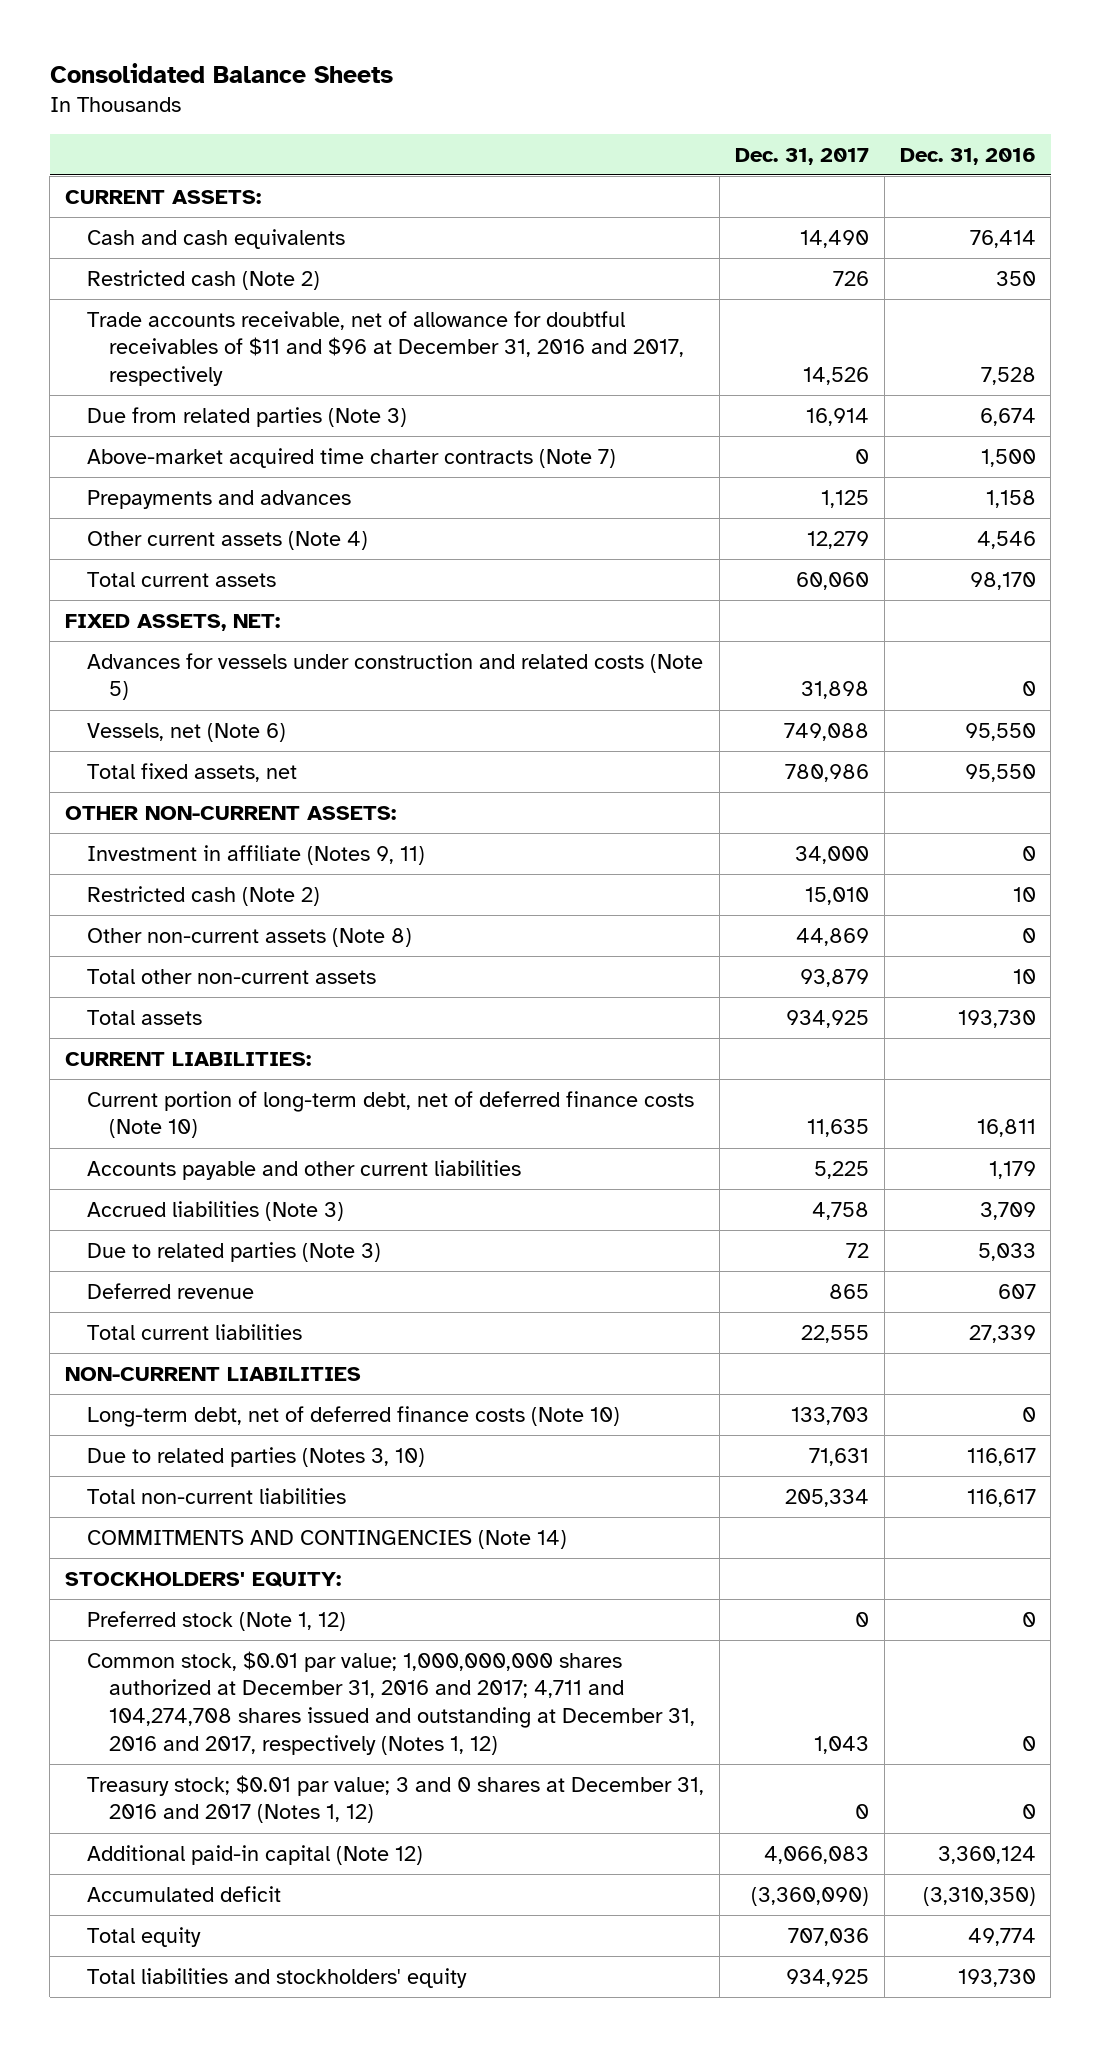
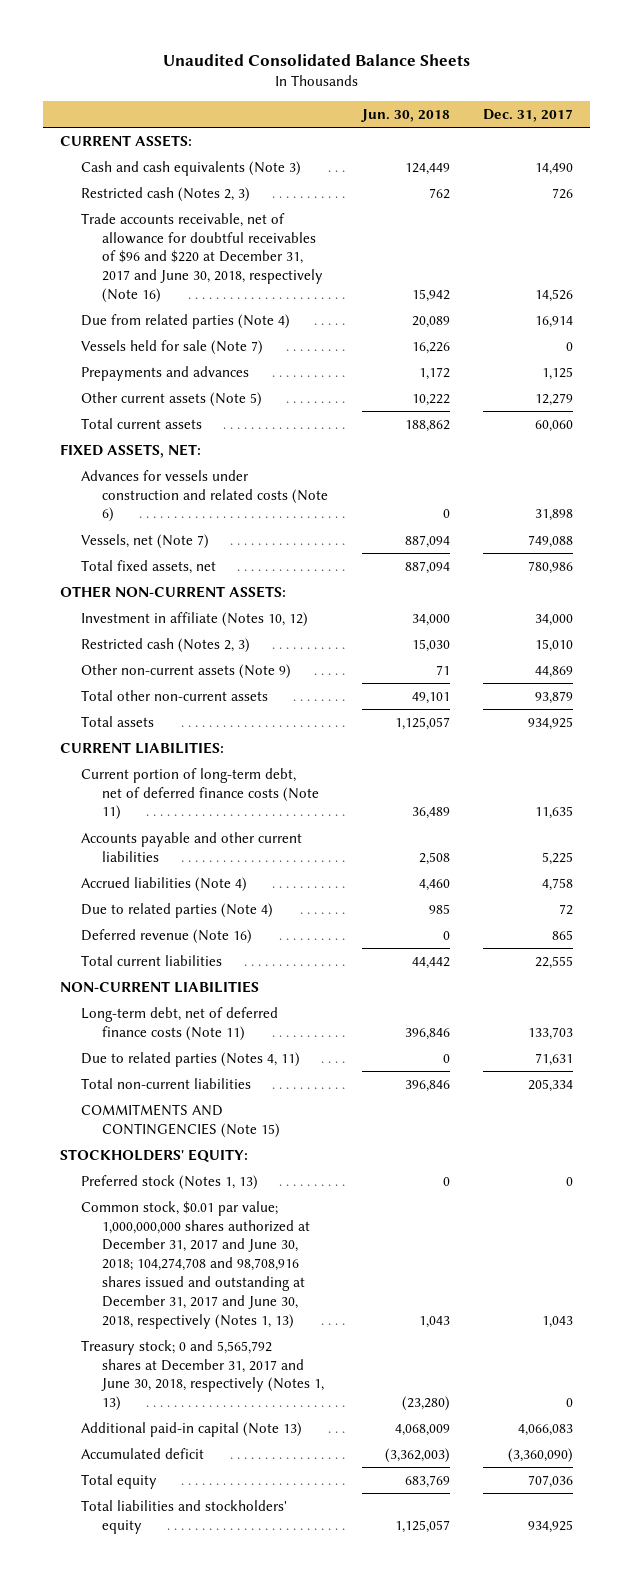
- Consolidated Balance Sheets
+ Unaudited Consolidated Balance Sheets
- | Dec. 31, 2017 | Dec. 31, 2016
+ | Jun. 30, 2018 | Dec. 31, 2017
- Cash and cash equivalents | 14,490 | 76,414
- Restricted cash (Note 2) | 726 | 350
- Trade accounts receivable, net of allowance for doubtful receivables of $11 and $96 at December 31, 2016 and 2017, respectively | 14,526 | 7,528
- Due from related parties (Note 3) | 16,914 | 6,674
- Above-market acquired time charter contracts (Note 7) | 0 | 1,500
+ Cash and cash equivalents (Note 3) | 124,449 | 14,490
+ Restricted cash (Notes 2, 3) | 762 | 726
+ Trade accounts receivable, net of allowance for doubtful receivables of $96 and $220 at December 31, 2017 and June 30, 2018, respectively (Note 16) | 15,942 | 14,526
+ Due from related parties (Note 4) | 20,089 | 16,914
+ Vessels held for sale (Note 7) | 16,226 | 0
- Other current assets (Note 4) | 12,279 | 4,546
+ Other current assets (Note 5) | 10,222 | 12,279
- Advances for vessels under construction and related costs (Note 5) | 31,898 | 0
- Vessels, net (Note 6) | 749,088 | 95,550
+ Advances for vessels under construction and related costs (Note 6) | 0 | 31,898
+ Vessels, net (Note 7) | 887,094 | 749,088
- Investment in affiliate (Notes 9, 11) | 34,000 | 0
- Restricted cash (Note 2) | 15,010 | 10
- Other non-current assets (Note 8) | 44,869 | 0
+ Investment in affiliate (Notes 10, 12) | 34,000 | 34,000
+ Restricted cash (Notes 2, 3) | 15,030 | 15,010
+ Other non-current assets (Note 9) | 71 | 44,869
- Current portion of long-term debt, net of deferred finance costs (Note 10) | 11,635 | 16,811
+ Current portion of long-term debt, net of deferred finance costs (Note 11) | 36,489 | 11,635
- Accrued liabilities (Note 3) | 4,758 | 3,709
- Due to related parties (Note 3) | 72 | 5,033
- Deferred revenue | 865 | 607
+ Accrued liabilities (Note 4) | 4,460 | 4,758
+ Due to related parties (Note 4) | 985 | 72
+ Deferred revenue (Note 16) | 0 | 865
- Long-term debt, net of deferred finance costs (Note 10) | 133,703 | 0
- Due to related parties (Notes 3, 10) | 71,631 | 116,617
+ Long-term debt, net of deferred finance costs (Note 11) | 396,846 | 133,703
+ Due to related parties (Notes 4, 11) | 0 | 71,631
- COMMITMENTS AND CONTINGENCIES (Note 14)
+ COMMITMENTS AND CONTINGENCIES (Note 15)
- Preferred stock (Note 1, 12) | 0 | 0
- Common stock, $0.01 par value; 1,000,000,000 shares authorized at December 31, 2016 and 2017; 4,711 and 104,274,708 shares issued and outstanding at December 31, 2016 and 2017, respectively (Notes 1, 12) | 1,043 | 0
- Treasury stock; $0.01 par value; 3 and 0 shares at December 31, 2016 and 2017 (Notes 1, 12) | 0 | 0
- Additional paid-in capital (Note 12) | 4,066,083 | 3,360,124
+ Preferred stock (Notes 1, 13) | 0 | 0
+ Common stock, $0.01 par value; 1,000,000,000 shares authorized at December 31, 2017 and June 30, 2018; 104,274,708 and 98,708,916 shares issued and outstanding at December 31, 2017 and June 30, 2018, respectively (Notes 1, 13) | 1,043 | 1,043
+ Treasury stock; 0 and 5,565,792 shares at December 31, 2017 and June 30, 2018, respectively (Notes 1, 13) | (23,280) | 0
+ Additional paid-in capital (Note 13) | 4,068,009 | 4,066,083

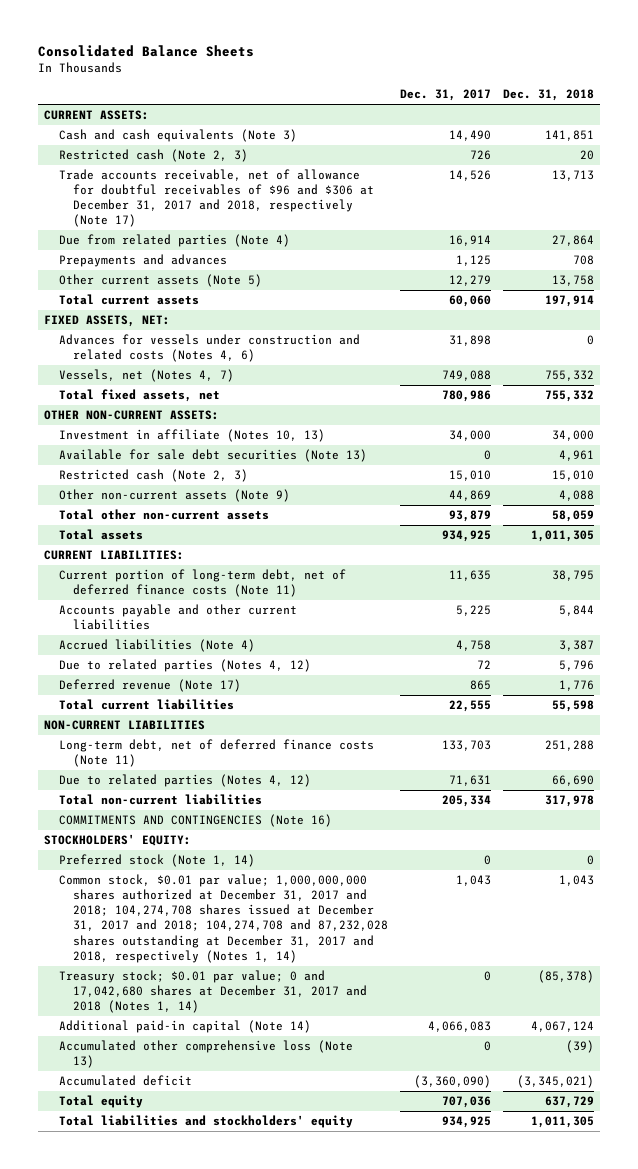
- Unaudited Consolidated Balance Sheets
+ Consolidated Balance Sheets
- | Jun. 30, 2018 | Dec. 31, 2017
+ | Dec. 31, 2017 | Dec. 31, 2018
- Restricted cash (Notes 2, 3) | 762 | 726
- Trade accounts receivable, net of allowance for doubtful receivables of $96 and $220 at December 31, 2017 and June 30, 2018, respectively (Note 16) | 15,942 | 14,526
+ Restricted cash (Note 2, 3) | 726 | 20
+ Trade accounts receivable, net of allowance for doubtful receivables of $96 and $306 at December 31, 2017 and 2018, respectively (Note 17) | 14,526 | 13,713
- Vessels held for sale (Note 7) | 16,226 | 0
- Advances for vessels under construction and related costs (Note 6) | 0 | 31,898
- Vessels, net (Note 7) | 887,094 | 749,088
+ Advances for vessels under construction and related costs (Notes 4, 6) | 31,898 | 0
+ Vessels, net (Notes 4, 7) | 749,088 | 755,332
- Investment in affiliate (Notes 10, 12) | 34,000 | 34,000
- Restricted cash (Notes 2, 3) | 15,030 | 15,010
+ Investment in affiliate (Notes 10, 13) | 34,000 | 34,000
+ Available for sale debt securities (Note 13) | 0 | 4,961
+ Restricted cash (Note 2, 3) | 15,010 | 15,010
- Due to related parties (Note 4) | 985 | 72
- Deferred revenue (Note 16) | 0 | 865
+ Due to related parties (Notes 4, 12) | 72 | 5,796
+ Deferred revenue (Note 17) | 865 | 1,776
- Due to related parties (Notes 4, 11) | 0 | 71,631
+ Due to related parties (Notes 4, 12) | 71,631 | 66,690
- COMMITMENTS AND CONTINGENCIES (Note 15)
+ COMMITMENTS AND CONTINGENCIES (Note 16)
- Preferred stock (Notes 1, 13) | 0 | 0
- Common stock, $0.01 par value; 1,000,000,000 shares authorized at December 31, 2017 and June 30, 2018; 104,274,708 and 98,708,916 shares issued and outstanding at December 31, 2017 and June 30, 2018, respectively (Notes 1, 13) | 1,043 | 1,043
- Treasury stock; 0 and 5,565,792 shares at December 31, 2017 and June 30, 2018, respectively (Notes 1, 13) | (23,280) | 0
- Additional paid-in capital (Note 13) | 4,068,009 | 4,066,083
+ Preferred stock (Note 1, 14) | 0 | 0
+ Common stock, $0.01 par value; 1,000,000,000 shares authorized at December 31, 2017 and 2018; 104,274,708 shares issued at December 31, 2017 and 2018; 104,274,708 and 87,232,028 shares outstanding at December 31, 2017 and 2018, respectively (Notes 1, 14) | 1,043 | 1,043
+ Treasury stock; $0.01 par value; 0 and 17,042,680 shares at December 31, 2017 and 2018 (Notes 1, 14) | 0 | (85,378)
+ Additional paid-in capital (Note 14) | 4,066,083 | 4,067,124
+ Accumulated other comprehensive loss (Note 13) | 0 | (39)

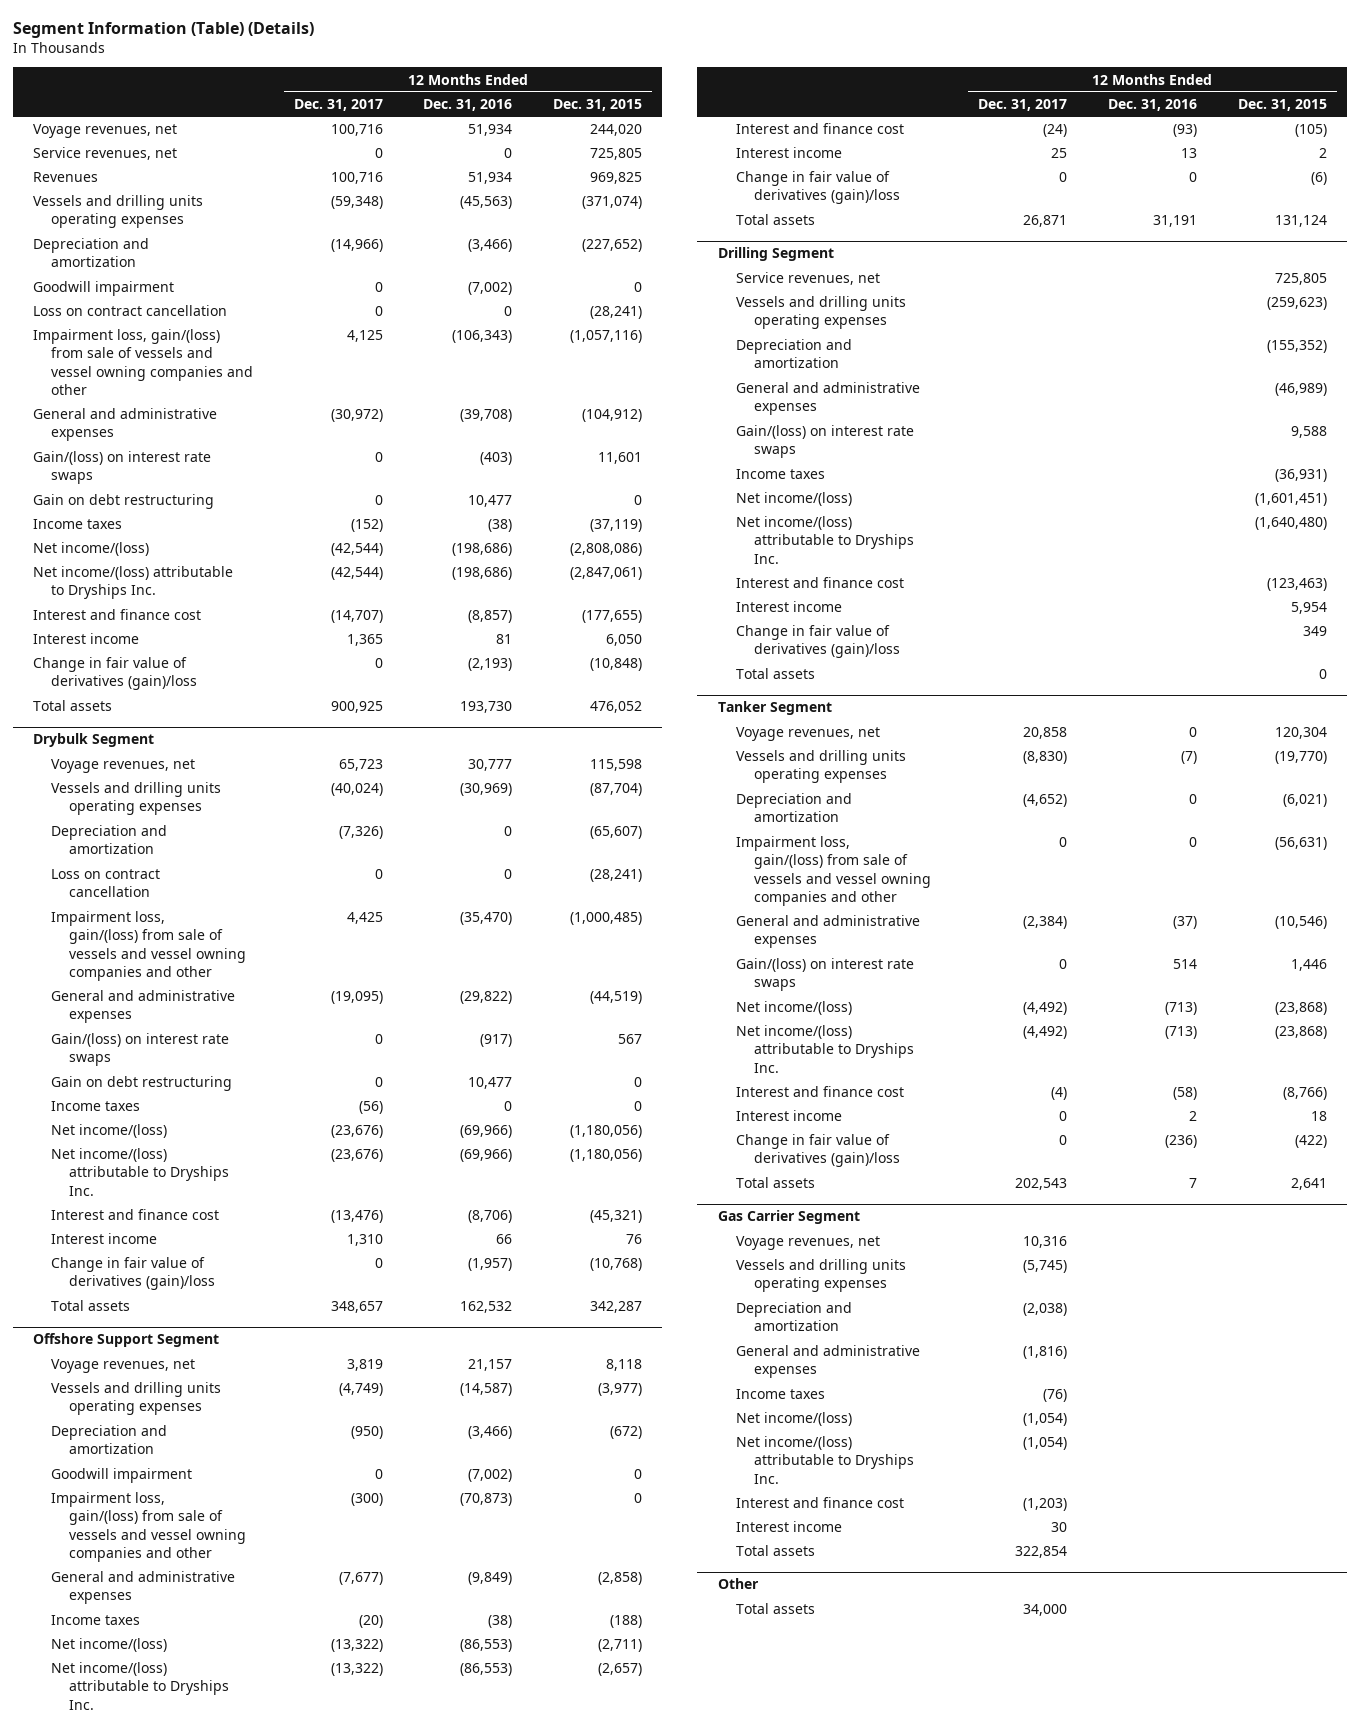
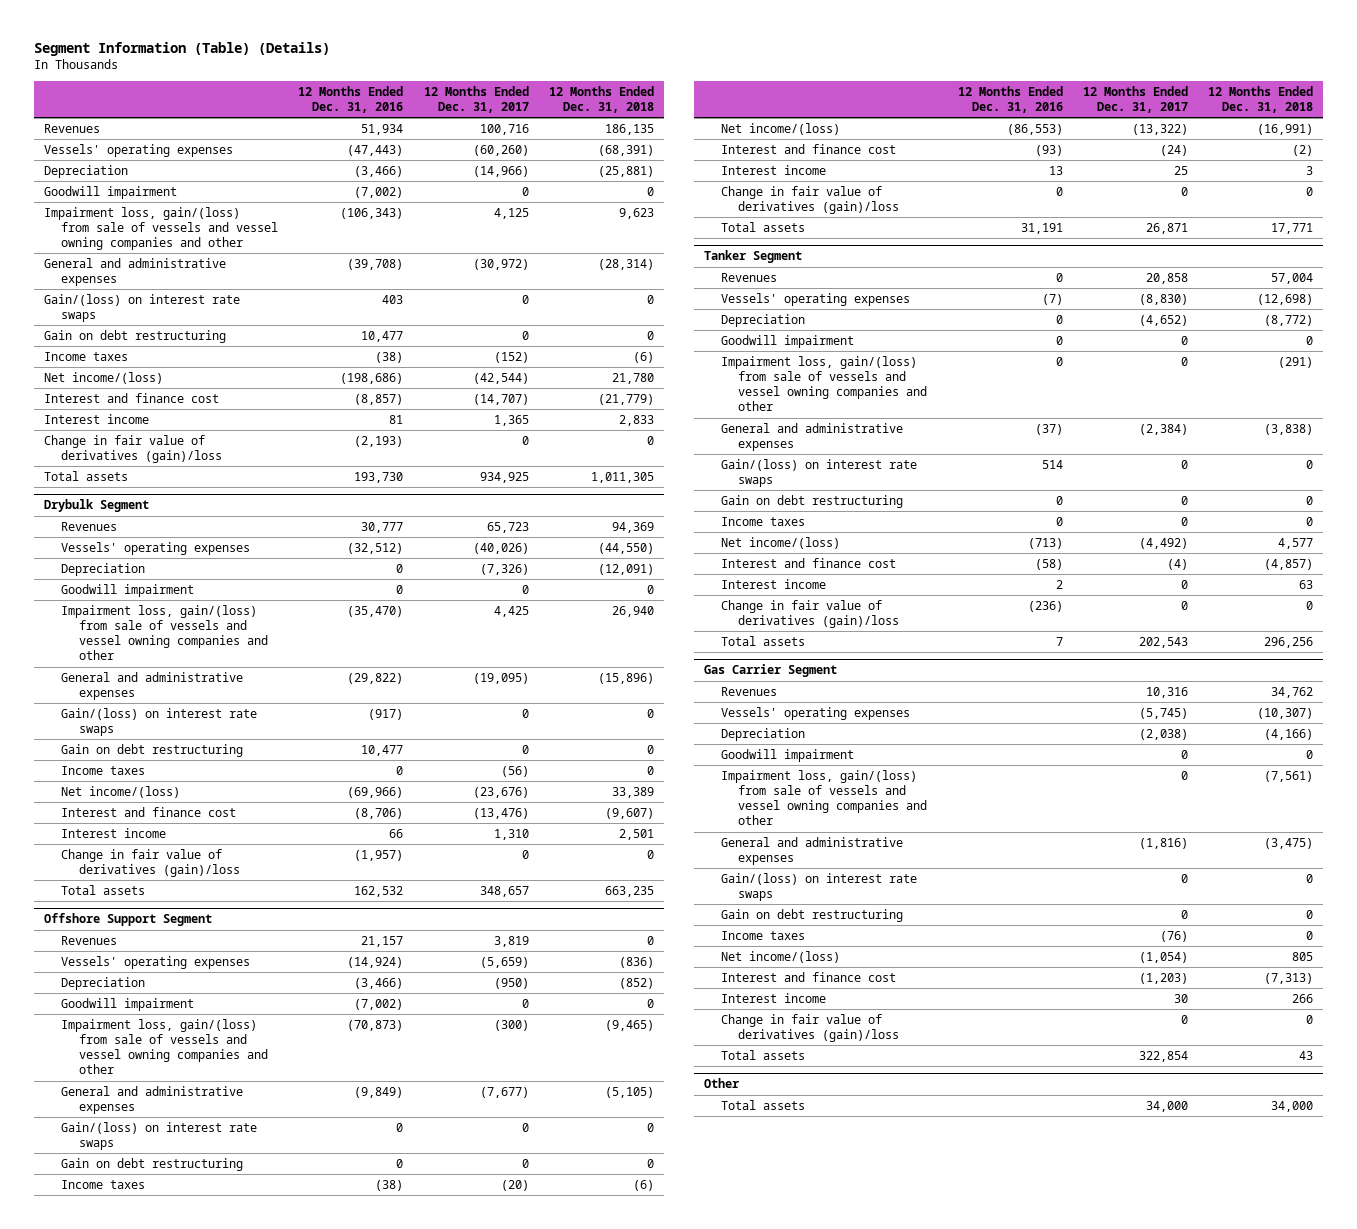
- | 12 Months Ended Dec. 31, 2017 | 12 Months Ended Dec. 31, 2016 | 12 Months Ended Dec. 31, 2015
+ | 12 Months Ended Dec. 31, 2016 | 12 Months Ended Dec. 31, 2017 | 12 Months Ended Dec. 31, 2018
- Voyage revenues, net | 100,716 | 51,934 | 244,020
- Service revenues, net | 0 | 0 | 725,805
- Vessels and drilling units operating expenses | (59,348) | (45,563) | (371,074)
- Depreciation and amortization | (14,966) | (3,466) | (227,652)
+ Vessels' operating expenses | (47,443) | (60,260) | (68,391)
+ Depreciation | (3,466) | (14,966) | (25,881)
- Loss on contract cancellation | 0 | 0 | (28,241)
- Gain/(loss) on interest rate swaps | 0 | (403) | 11,601
+ Gain/(loss) on interest rate swaps | 403 | 0 | 0
- Net income/(loss) attributable to Dryships Inc. | (42,544) | (198,686) | (2,847,061)
- Total assets | 900,925 | 193,730 | 476,052
+ Total assets | 193,730 | 934,925 | 1,011,305
@ Drybulk Segment
- Voyage revenues, net | 65,723 | 30,777 | 115,598
- Vessels and drilling units operating expenses | (40,024) | (30,969) | (87,704)
- Depreciation and amortization | (7,326) | 0 | (65,607)
- Loss on contract cancellation | 0 | 0 | (28,241)
+ Revenues | 30,777 | 65,723 | 94,369
+ Vessels' operating expenses | (32,512) | (40,026) | (44,550)
+ Depreciation | 0 | (7,326) | (12,091)
+ Goodwill impairment | 0 | 0 | 0
- Net income/(loss) attributable to Dryships Inc. | (23,676) | (69,966) | (1,180,056)
@ Offshore Support Segment
- Voyage revenues, net | 3,819 | 21,157 | 8,118
- Vessels and drilling units operating expenses | (4,749) | (14,587) | (3,977)
- Depreciation and amortization | (950) | (3,466) | (672)
+ Revenues | 21,157 | 3,819 | 0
+ Vessels' operating expenses | (14,924) | (5,659) | (836)
+ Depreciation | (3,466) | (950) | (852)
+ Gain/(loss) on interest rate swaps | 0 | 0 | 0
+ Gain on debt restructuring | 0 | 0 | 0
- Net income/(loss) attributable to Dryships Inc. | (13,322) | (86,553) | (2,657)
- Drilling Segment
- Service revenues, net | | | 725,805
- Vessels and drilling units operating expenses | | | (259,623)
- Depreciation and amortization | | | (155,352)
- General and administrative expenses | | | (46,989)
- Gain/(loss) on interest rate swaps | | | 9,588
- Income taxes | | | (36,931)
- Net income/(loss) | | | (1,601,451)
- Net income/(loss) attributable to Dryships Inc. | | | (1,640,480)
- Interest and finance cost | | | (123,463)
- Interest income | | | 5,954
- Change in fair value of derivatives (gain)/loss | | | 349
- Total assets | | | 0
@ Tanker Segment
- Voyage revenues, net | 20,858 | 0 | 120,304
- Vessels and drilling units operating expenses | (8,830) | (7) | (19,770)
- Depreciation and amortization | (4,652) | 0 | (6,021)
+ Revenues | 0 | 20,858 | 57,004
+ Vessels' operating expenses | (7) | (8,830) | (12,698)
+ Depreciation | 0 | (4,652) | (8,772)
+ Goodwill impairment | 0 | 0 | 0
+ Gain on debt restructuring | 0 | 0 | 0
+ Income taxes | 0 | 0 | 0
- Net income/(loss) attributable to Dryships Inc. | (4,492) | (713) | (23,868)
@ Gas Carrier Segment
- Voyage revenues, net | 10,316 | |
- Vessels and drilling units operating expenses | (5,745) | |
- Depreciation and amortization | (2,038) | |
+ Revenues | | 10,316 | 34,762
+ Vessels' operating expenses | | (5,745) | (10,307)
+ Depreciation | | (2,038) | (4,166)
+ Goodwill impairment | | 0 | 0
+ Impairment loss, gain/(loss) from sale of vessels and vessel owning companies and other | | 0 | (7,561)
+ Gain/(loss) on interest rate swaps | | 0 | 0
+ Gain on debt restructuring | | 0 | 0
- Net income/(loss) attributable to Dryships Inc. | (1,054) | |
+ Change in fair value of derivatives (gain)/loss | | 0 | 0

